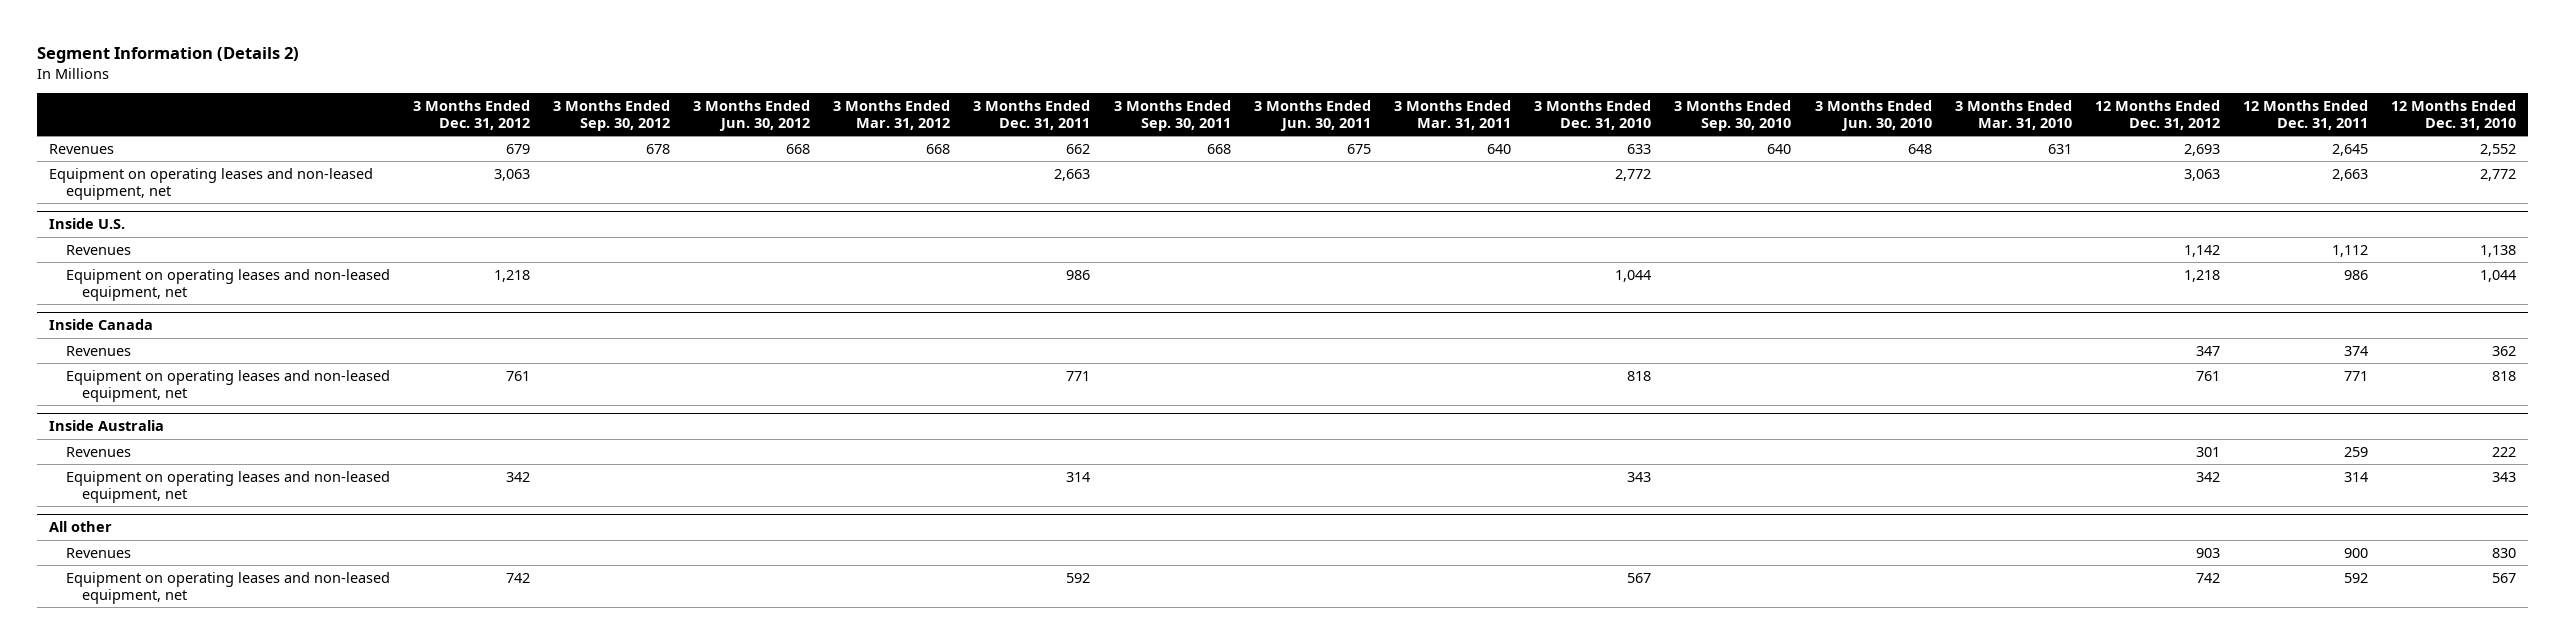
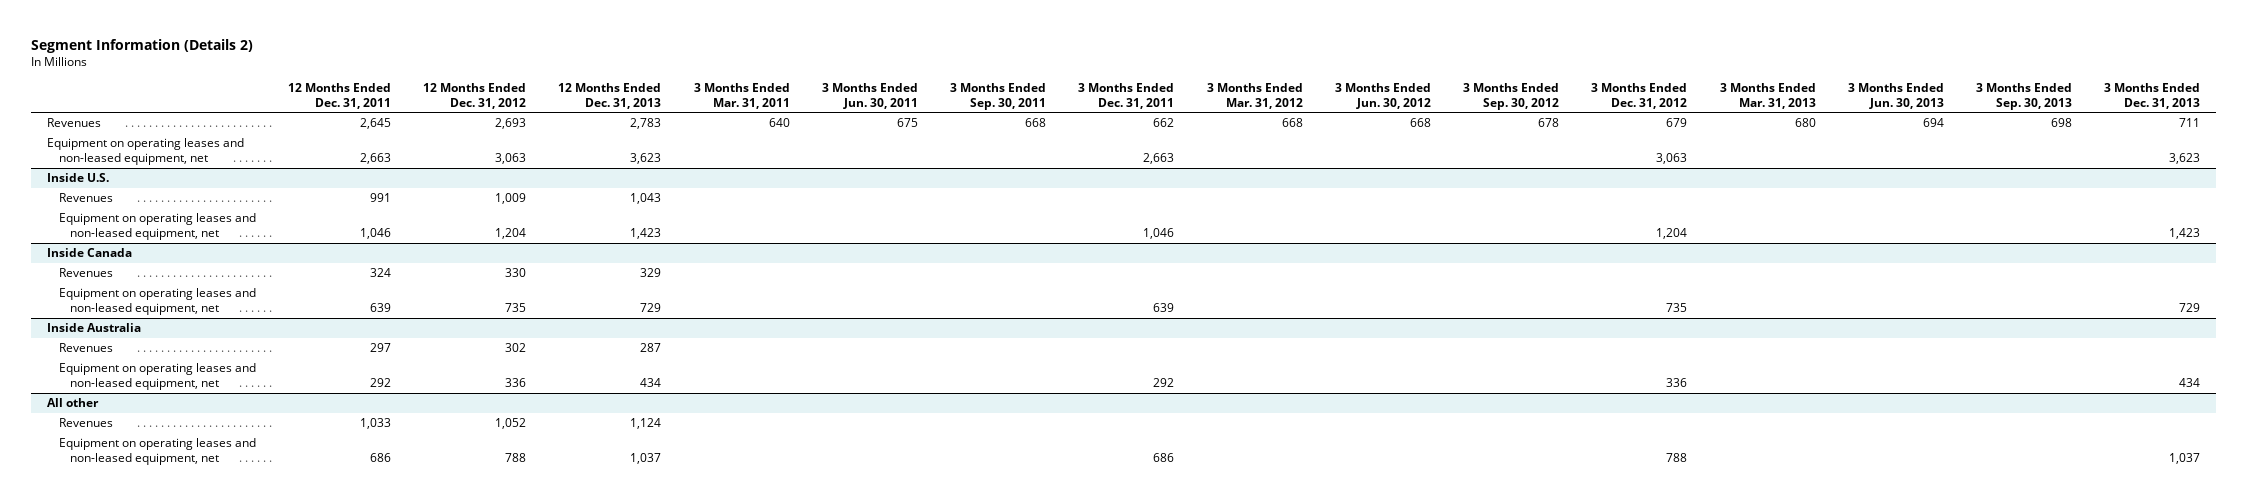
- | 3 Months Ended Dec. 31, 2012 | 3 Months Ended Sep. 30, 2012 | 3 Months Ended Jun. 30, 2012 | 3 Months Ended Mar. 31, 2012 | 3 Months Ended Dec. 31, 2011 | 3 Months Ended Sep. 30, 2011 | 3 Months Ended Jun. 30, 2011 | 3 Months Ended Mar. 31, 2011 | 3 Months Ended Dec. 31, 2010 | 3 Months Ended Sep. 30, 2010 | 3 Months Ended Jun. 30, 2010 | 3 Months Ended Mar. 31, 2010 | 12 Months Ended Dec. 31, 2012 | 12 Months Ended Dec. 31, 2011 | 12 Months Ended Dec. 31, 2010
+ | 12 Months Ended Dec. 31, 2011 | 12 Months Ended Dec. 31, 2012 | 12 Months Ended Dec. 31, 2013 | 3 Months Ended Mar. 31, 2011 | 3 Months Ended Jun. 30, 2011 | 3 Months Ended Sep. 30, 2011 | 3 Months Ended Dec. 31, 2011 | 3 Months Ended Mar. 31, 2012 | 3 Months Ended Jun. 30, 2012 | 3 Months Ended Sep. 30, 2012 | 3 Months Ended Dec. 31, 2012 | 3 Months Ended Mar. 31, 2013 | 3 Months Ended Jun. 30, 2013 | 3 Months Ended Sep. 30, 2013 | 3 Months Ended Dec. 31, 2013
@ Inside U.S.
- Revenues | | | | | | | | | | | | | 1,142 | 1,112 | 1,138
- Equipment on operating leases and non-leased equipment, net | 1,218 | | | | 986 | | | | 1,044 | | | | 1,218 | 986 | 1,044
+ Revenues | 991 | 1,009 | 1,043 | | | | | | | | | | | |
+ Equipment on operating leases and non-leased equipment, net | 1,046 | 1,204 | 1,423 | | | | 1,046 | | | | 1,204 | | | | 1,423
@ Inside Canada
- Revenues | | | | | | | | | | | | | 347 | 374 | 362
- Equipment on operating leases and non-leased equipment, net | 761 | | | | 771 | | | | 818 | | | | 761 | 771 | 818
+ Revenues | 324 | 330 | 329 | | | | | | | | | | | |
+ Equipment on operating leases and non-leased equipment, net | 639 | 735 | 729 | | | | 639 | | | | 735 | | | | 729
@ Inside Australia
- Revenues | | | | | | | | | | | | | 301 | 259 | 222
- Equipment on operating leases and non-leased equipment, net | 342 | | | | 314 | | | | 343 | | | | 342 | 314 | 343
+ Revenues | 297 | 302 | 287 | | | | | | | | | | | |
+ Equipment on operating leases and non-leased equipment, net | 292 | 336 | 434 | | | | 292 | | | | 336 | | | | 434
@ All other
- Revenues | | | | | | | | | | | | | 903 | 900 | 830
- Equipment on operating leases and non-leased equipment, net | 742 | | | | 592 | | | | 567 | | | | 742 | 592 | 567
+ Revenues | 1,033 | 1,052 | 1,124 | | | | | | | | | | | |
+ Equipment on operating leases and non-leased equipment, net | 686 | 788 | 1,037 | | | | 686 | | | | 788 | | | | 1,037

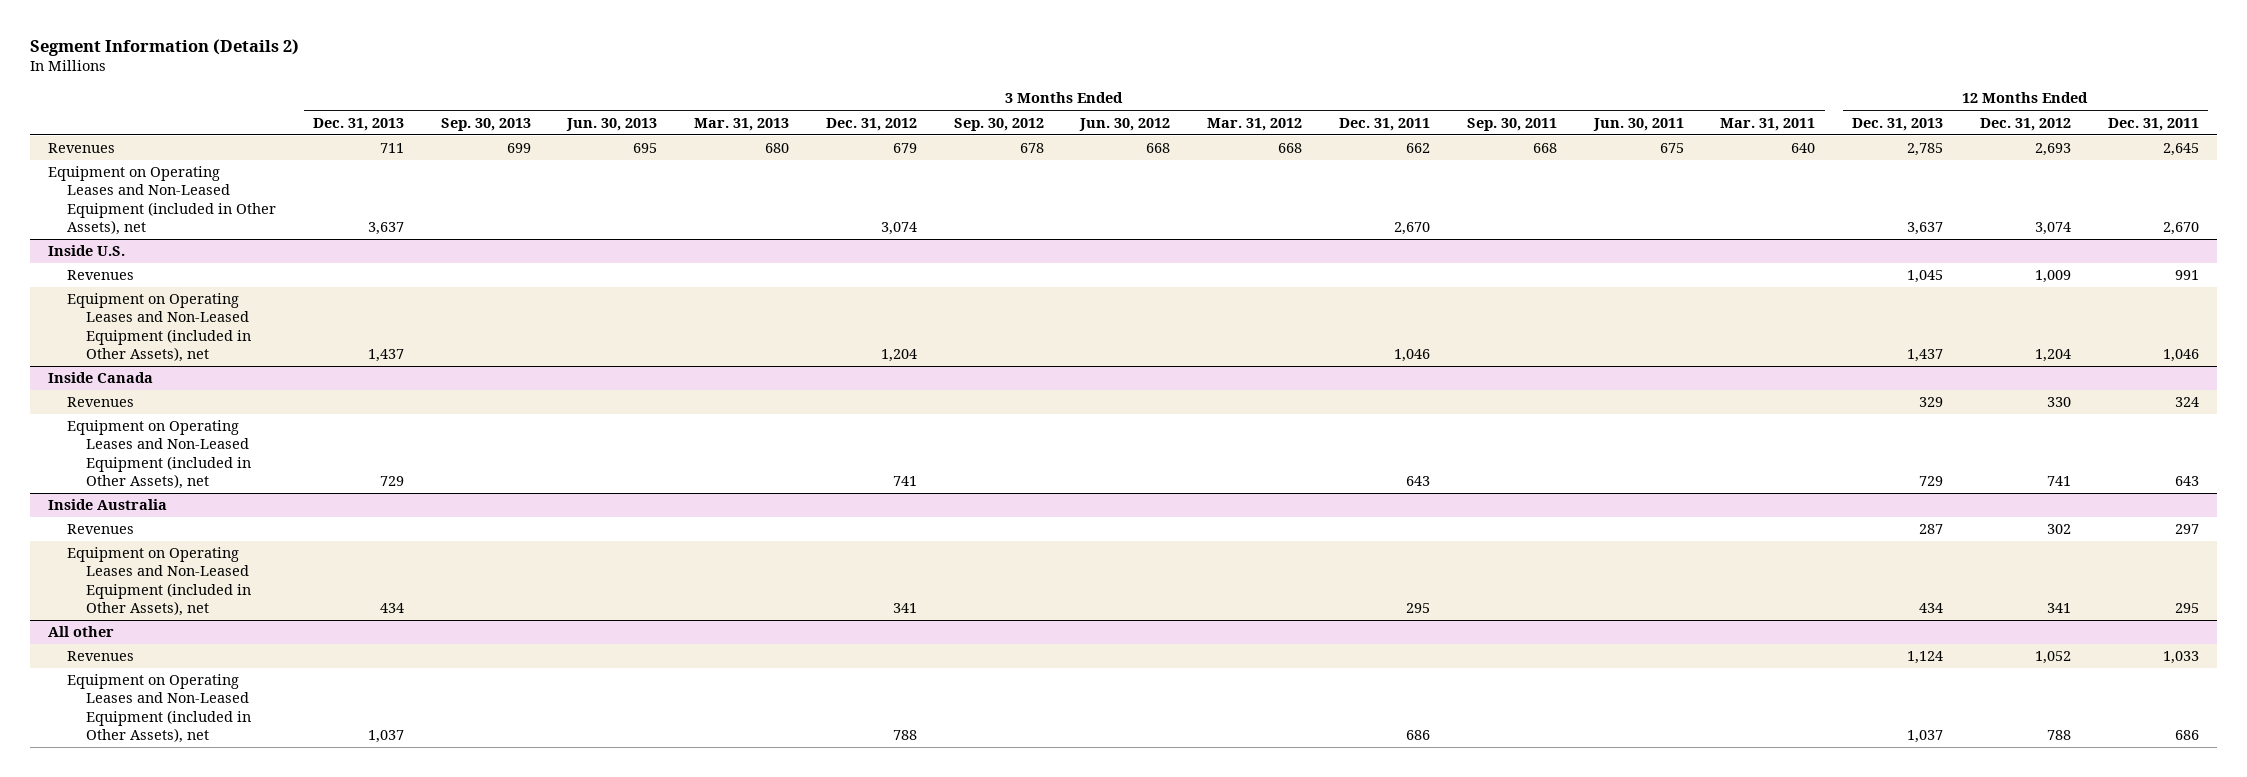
- | 12 Months Ended Dec. 31, 2011 | 12 Months Ended Dec. 31, 2012 | 12 Months Ended Dec. 31, 2013 | 3 Months Ended Mar. 31, 2011 | 3 Months Ended Jun. 30, 2011 | 3 Months Ended Sep. 30, 2011 | 3 Months Ended Dec. 31, 2011 | 3 Months Ended Mar. 31, 2012 | 3 Months Ended Jun. 30, 2012 | 3 Months Ended Sep. 30, 2012 | 3 Months Ended Dec. 31, 2012 | 3 Months Ended Mar. 31, 2013 | 3 Months Ended Jun. 30, 2013 | 3 Months Ended Sep. 30, 2013 | 3 Months Ended Dec. 31, 2013
+ | 3 Months Ended Dec. 31, 2013 | 3 Months Ended Sep. 30, 2013 | 3 Months Ended Jun. 30, 2013 | 3 Months Ended Mar. 31, 2013 | 3 Months Ended Dec. 31, 2012 | 3 Months Ended Sep. 30, 2012 | 3 Months Ended Jun. 30, 2012 | 3 Months Ended Mar. 31, 2012 | 3 Months Ended Dec. 31, 2011 | 3 Months Ended Sep. 30, 2011 | 3 Months Ended Jun. 30, 2011 | 3 Months Ended Mar. 31, 2011 | 12 Months Ended Dec. 31, 2013 | 12 Months Ended Dec. 31, 2012 | 12 Months Ended Dec. 31, 2011
- Revenues | 2,645 | 2,693 | 2,783 | 640 | 675 | 668 | 662 | 668 | 668 | 678 | 679 | 680 | 694 | 698 | 711
- Equipment on operating leases and non-leased equipment, net | 2,663 | 3,063 | 3,623 | | | | 2,663 | | | | 3,063 | | | | 3,623
+ Revenues | 711 | 699 | 695 | 680 | 679 | 678 | 668 | 668 | 662 | 668 | 675 | 640 | 2,785 | 2,693 | 2,645
+ Equipment on Operating Leases and Non-Leased Equipment (included in Other Assets), net | 3,637 | | | | 3,074 | | | | 2,670 | | | | 3,637 | 3,074 | 2,670
@ Inside U.S.
- Revenues | 991 | 1,009 | 1,043 | | | | | | | | | | | |
- Equipment on operating leases and non-leased equipment, net | 1,046 | 1,204 | 1,423 | | | | 1,046 | | | | 1,204 | | | | 1,423
+ Revenues | | | | | | | | | | | | | 1,045 | 1,009 | 991
+ Equipment on Operating Leases and Non-Leased Equipment (included in Other Assets), net | 1,437 | | | | 1,204 | | | | 1,046 | | | | 1,437 | 1,204 | 1,046
@ Inside Canada
- Equipment on operating leases and non-leased equipment, net | 639 | 735 | 729 | | | | 639 | | | | 735 | | | | 729
+ Equipment on Operating Leases and Non-Leased Equipment (included in Other Assets), net | 729 | | | | 741 | | | | 643 | | | | 729 | 741 | 643
@ Inside Australia
- Equipment on operating leases and non-leased equipment, net | 292 | 336 | 434 | | | | 292 | | | | 336 | | | | 434
+ Equipment on Operating Leases and Non-Leased Equipment (included in Other Assets), net | 434 | | | | 341 | | | | 295 | | | | 434 | 341 | 295
@ All other
- Equipment on operating leases and non-leased equipment, net | 686 | 788 | 1,037 | | | | 686 | | | | 788 | | | | 1,037
+ Equipment on Operating Leases and Non-Leased Equipment (included in Other Assets), net | 1,037 | | | | 788 | | | | 686 | | | | 1,037 | 788 | 686

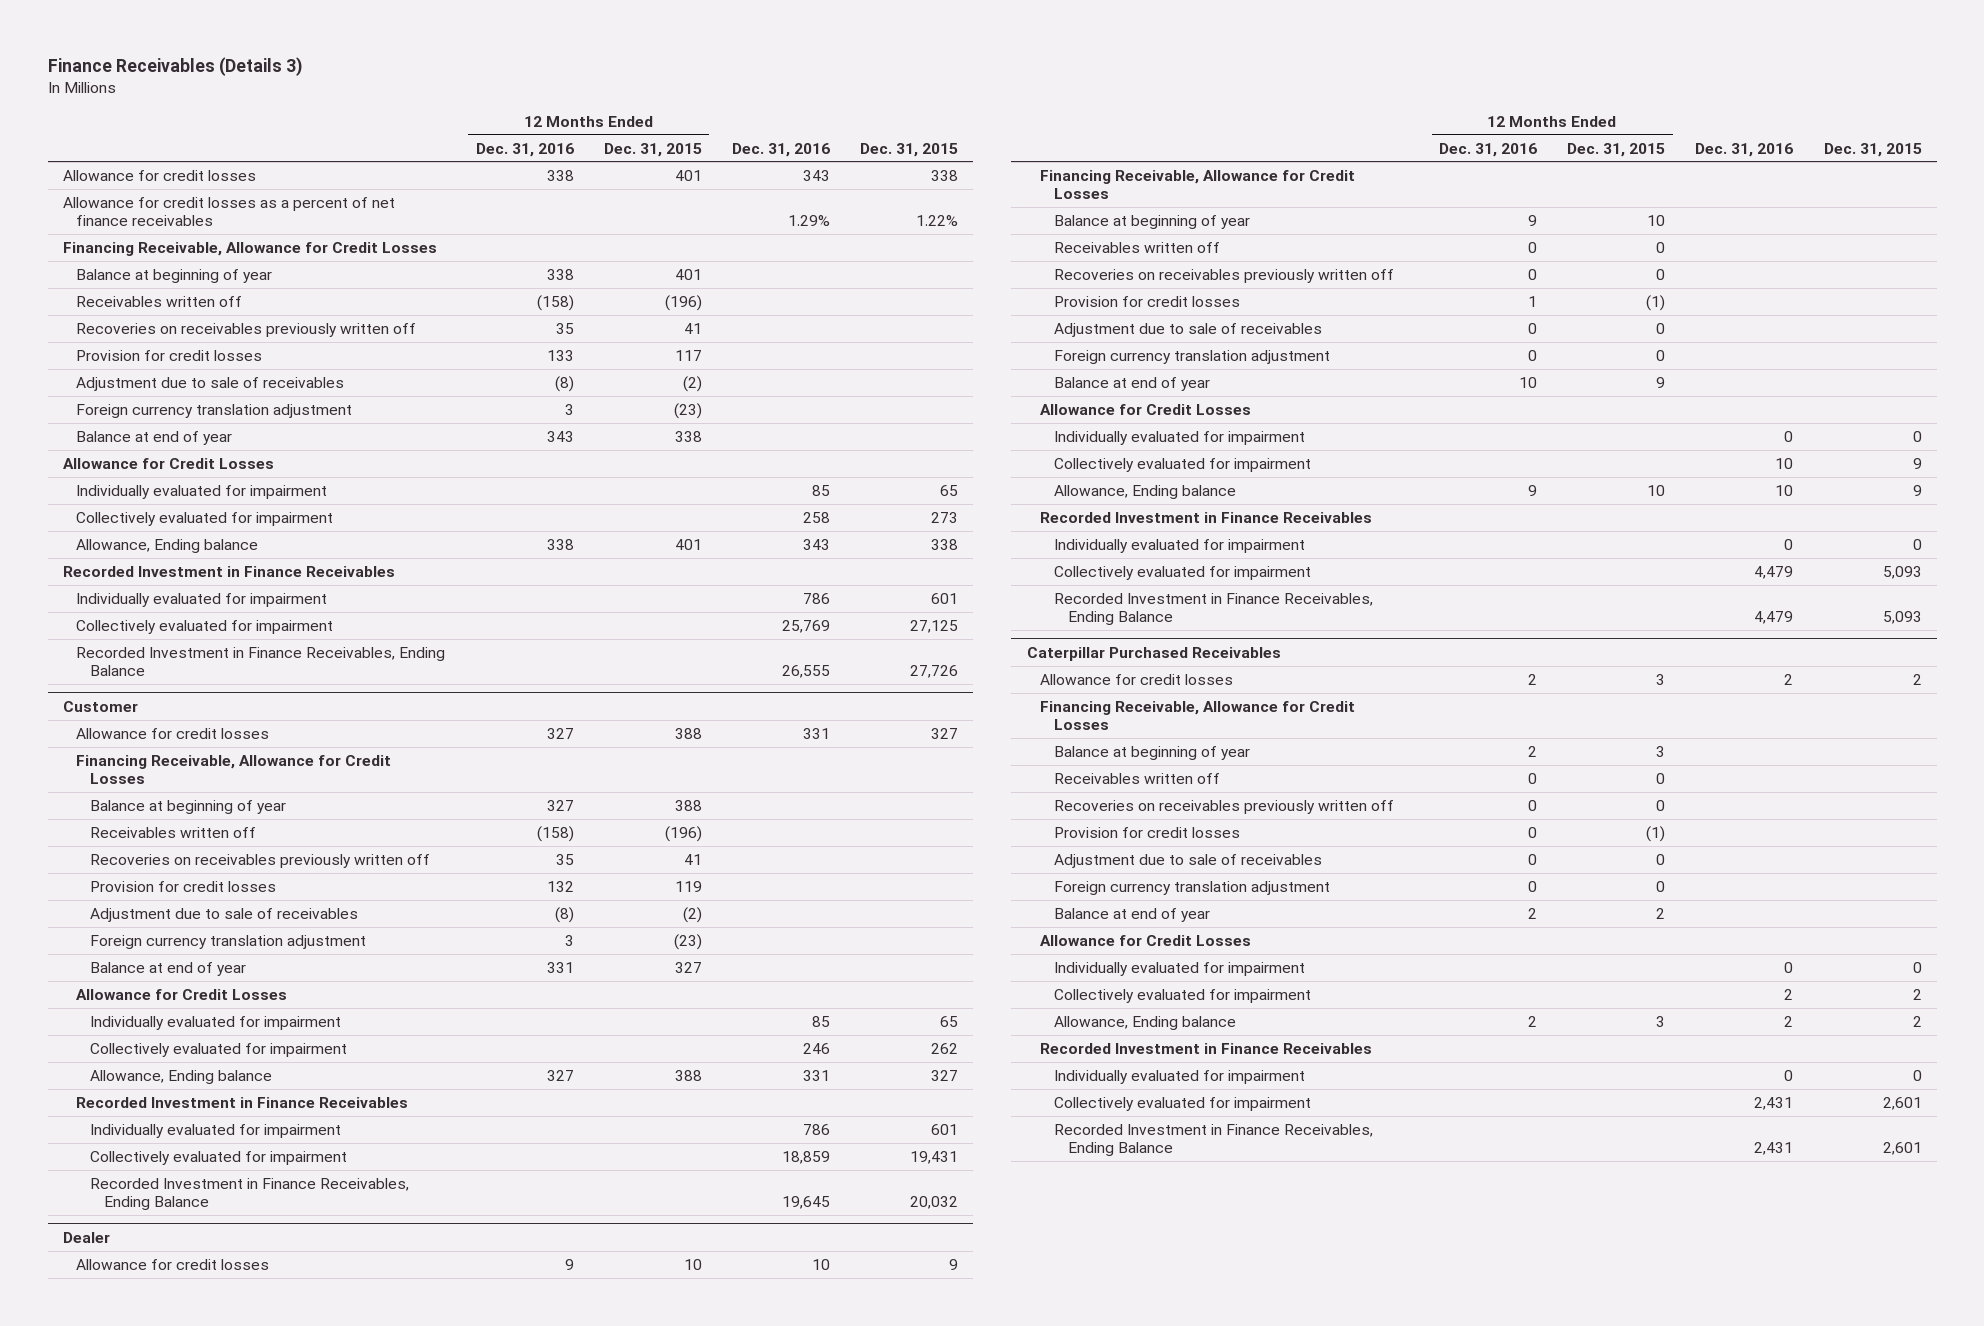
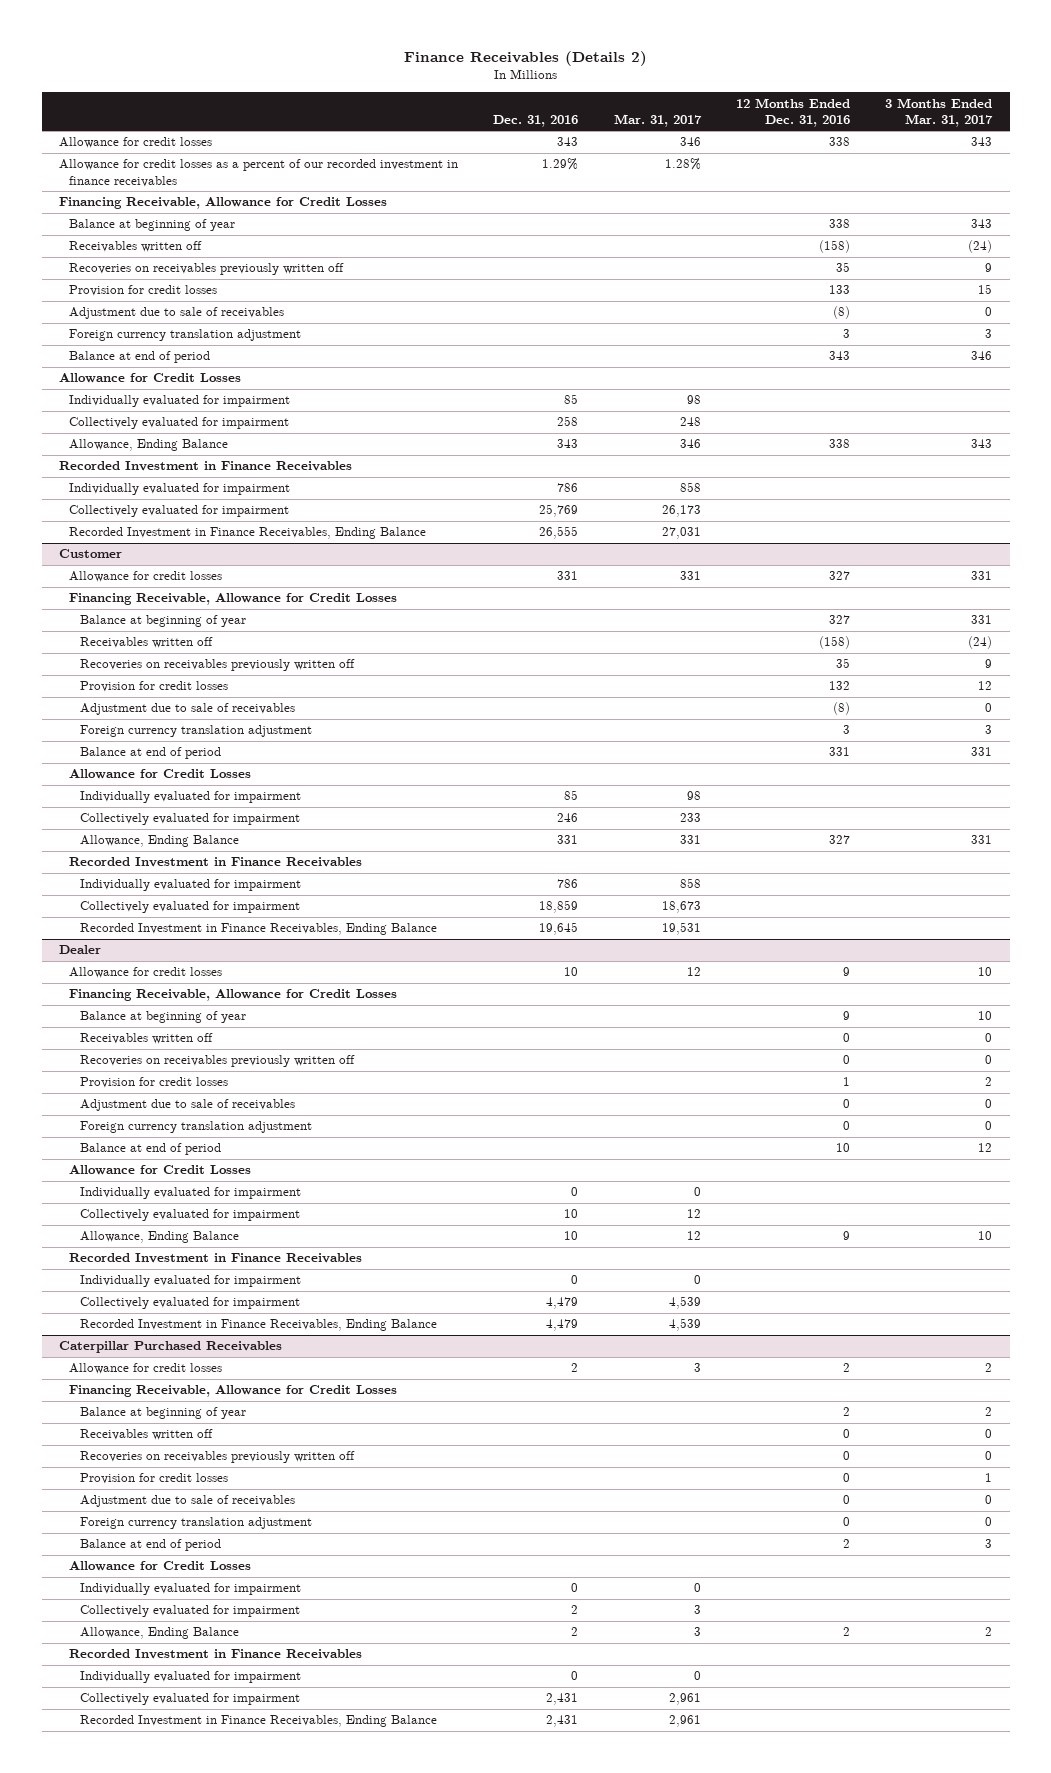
- Finance Receivables (Details 3)
+ Finance Receivables (Details 2)
- | 12 Months Ended Dec. 31, 2016 | 12 Months Ended Dec. 31, 2015 | Dec. 31, 2016 | Dec. 31, 2015
+ | Dec. 31, 2016 | Mar. 31, 2017 | 12 Months Ended Dec. 31, 2016 | 3 Months Ended Mar. 31, 2017
- Allowance for credit losses as a percent of net finance receivables | | | 1.29% | 1.22%
+ Allowance for credit losses as a percent of our recorded investment in finance receivables | 1.29% | 1.28% | |
- Balance at end of year | 343 | 338 | |
+ Balance at end of period | | | 343 | 346
- Allowance, Ending balance | 338 | 401 | 343 | 338
+ Allowance, Ending Balance | 343 | 346 | 338 | 343
@ Customer
- Balance at end of year | 331 | 327 | |
+ Balance at end of period | | | 331 | 331
- Allowance, Ending balance | 327 | 388 | 331 | 327
+ Allowance, Ending Balance | 331 | 331 | 327 | 331
@ Dealer
- Balance at end of year | 10 | 9 | |
+ Balance at end of period | | | 10 | 12
- Allowance, Ending balance | 9 | 10 | 10 | 9
+ Allowance, Ending Balance | 10 | 12 | 9 | 10
@ Caterpillar Purchased Receivables
- Balance at end of year | 2 | 2 | |
+ Balance at end of period | | | 2 | 3
- Allowance, Ending balance | 2 | 3 | 2 | 2
+ Allowance, Ending Balance | 2 | 3 | 2 | 2

